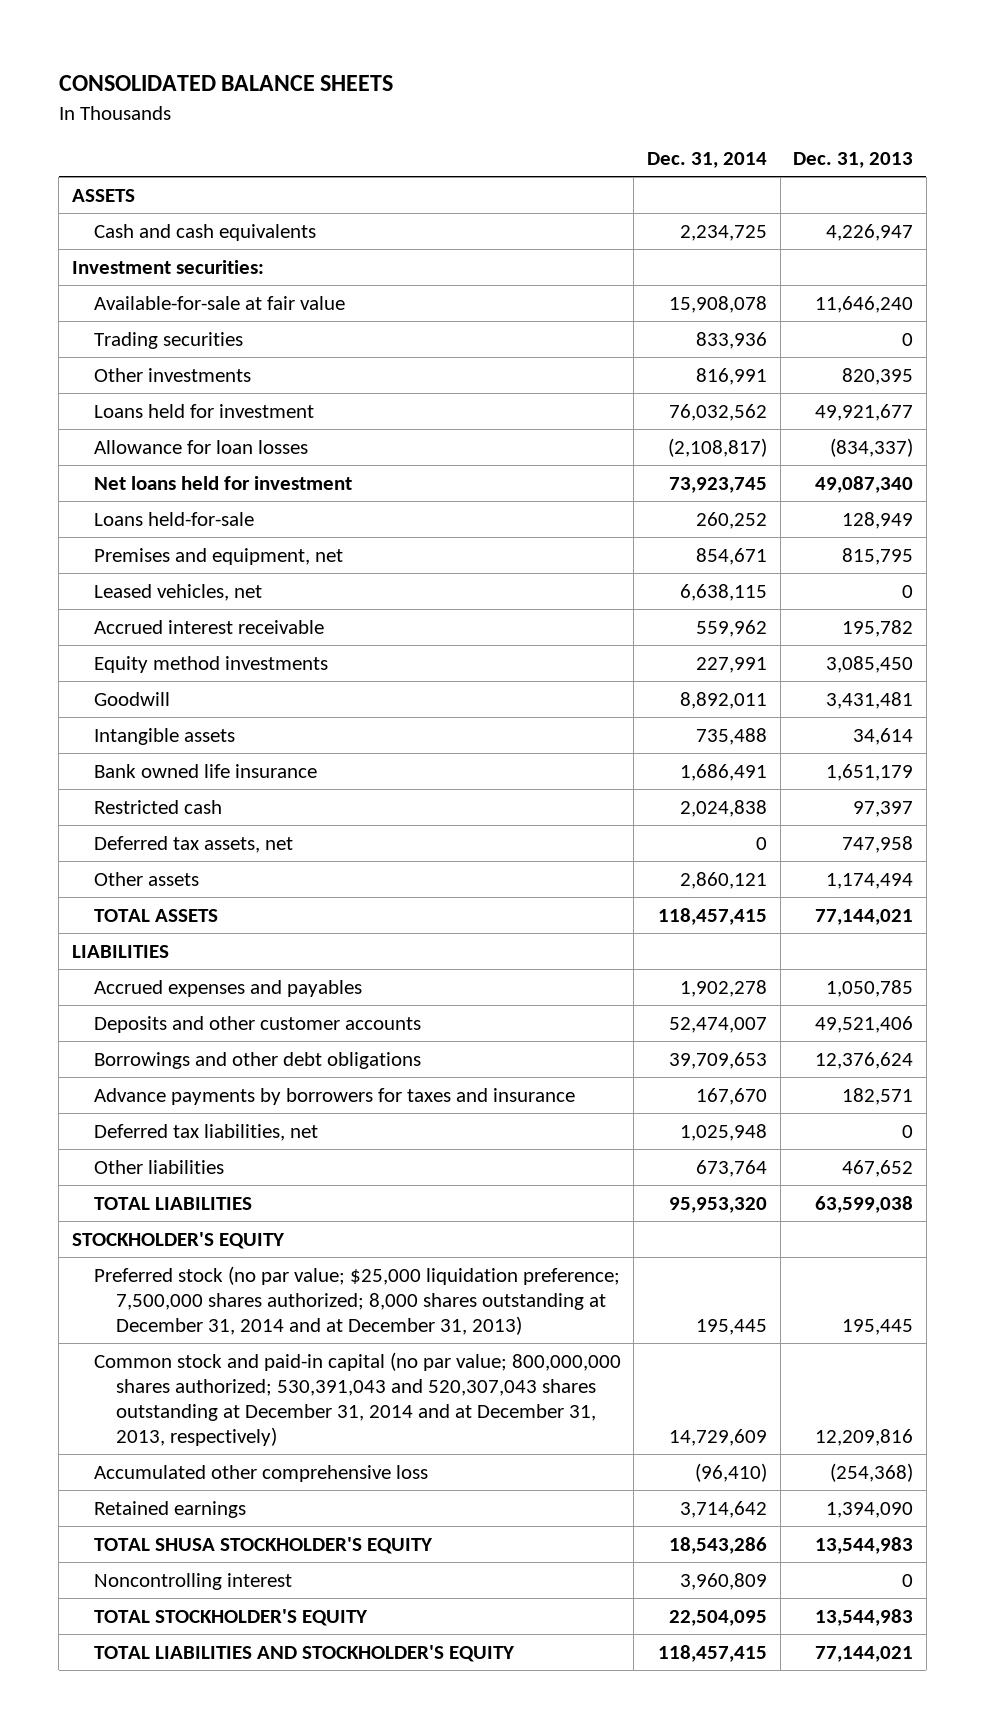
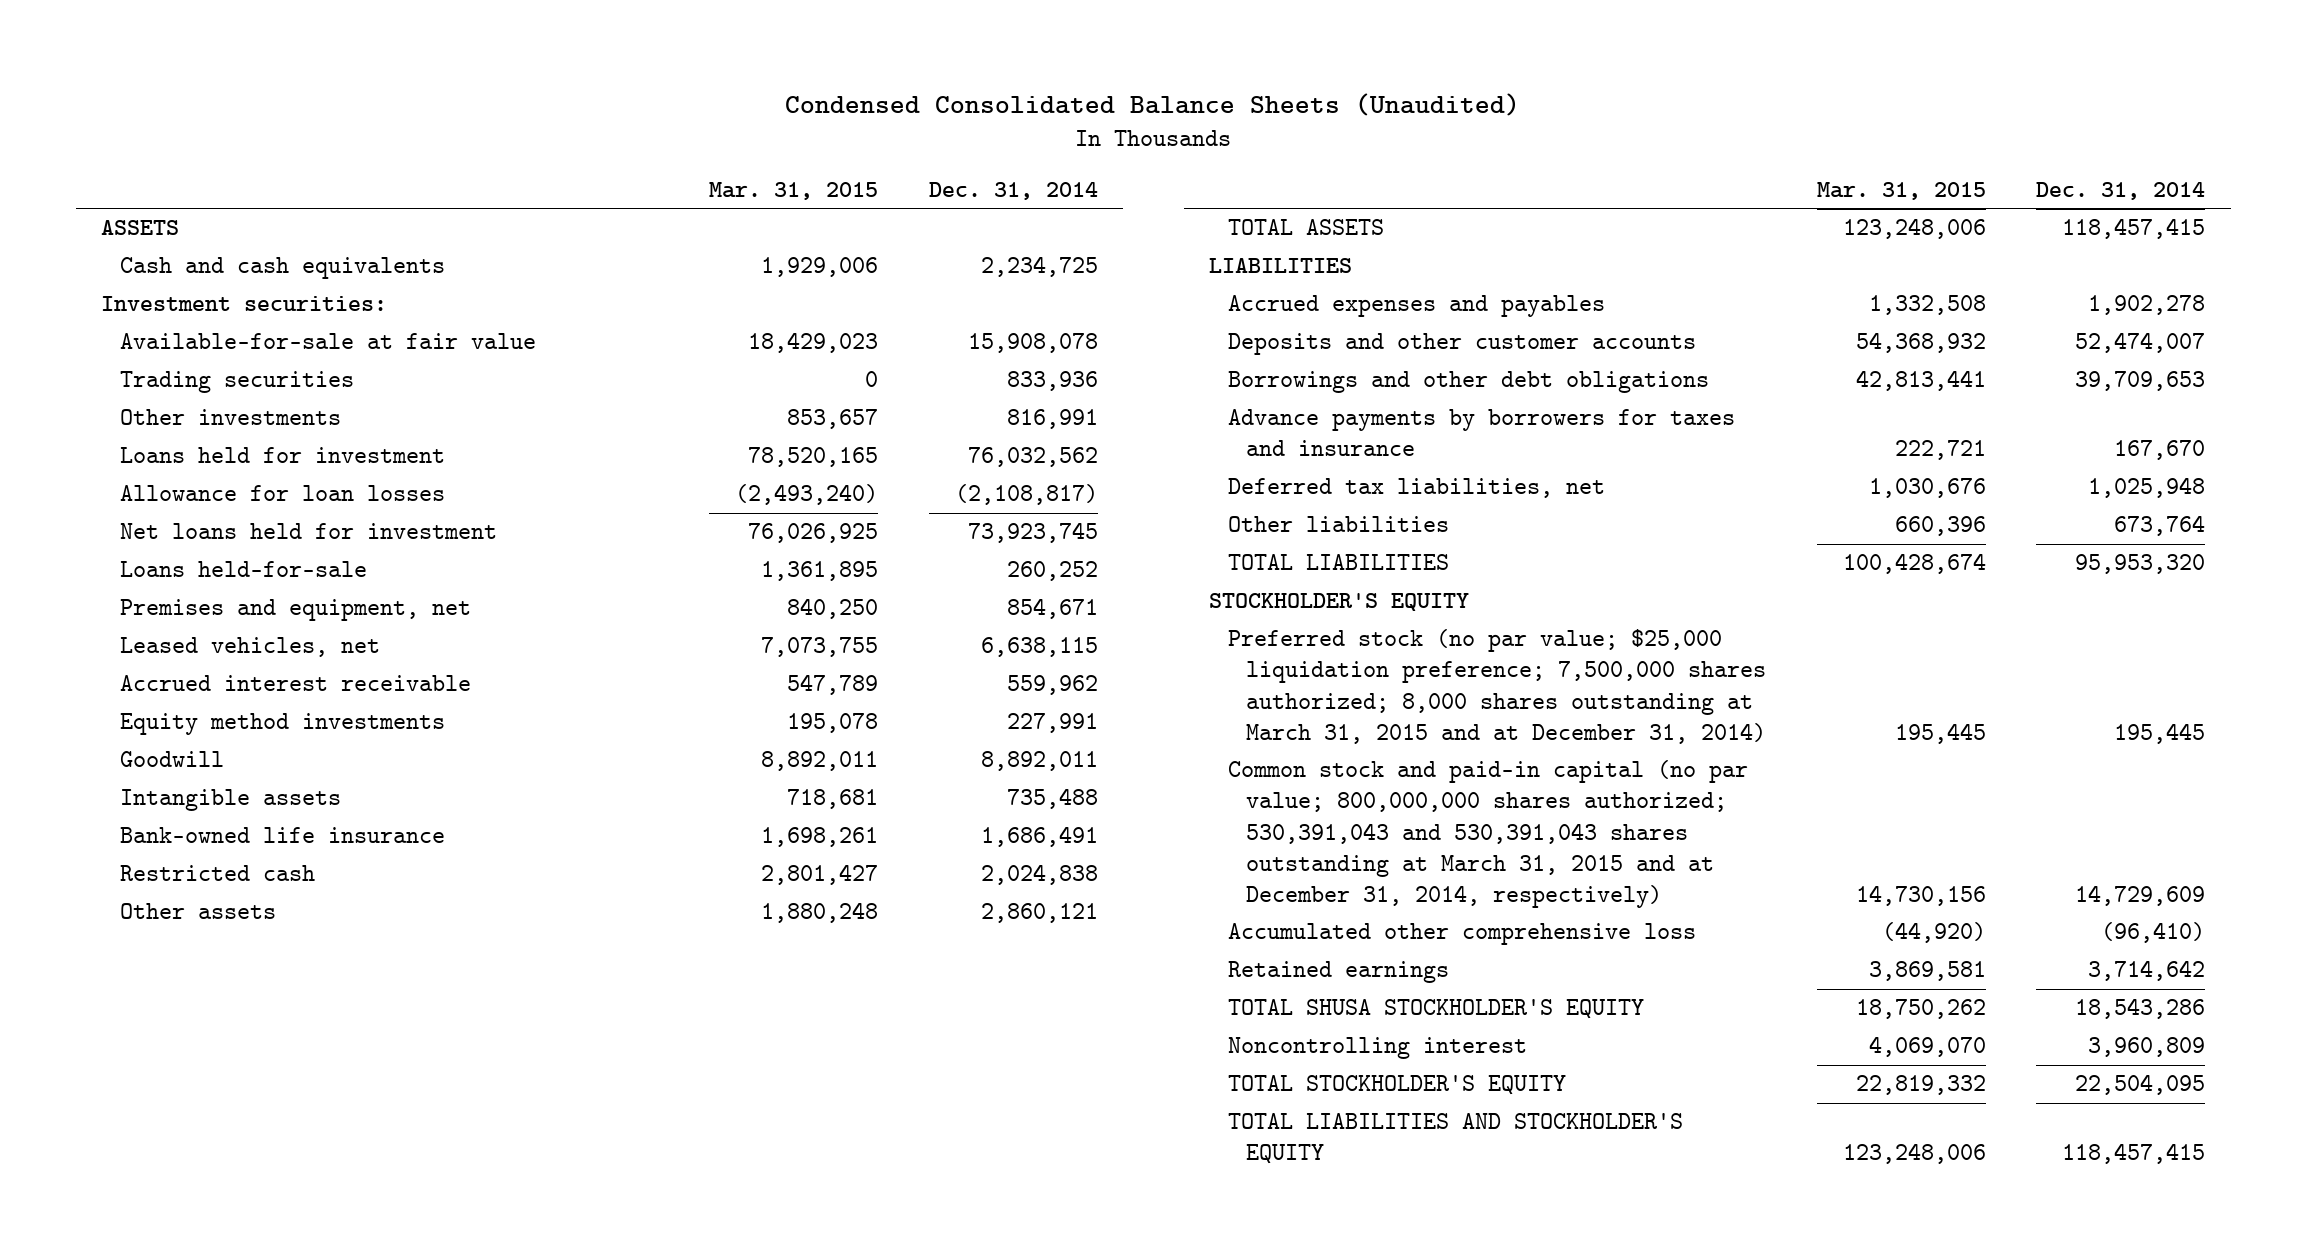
- CONSOLIDATED BALANCE SHEETS
+ Condensed Consolidated Balance Sheets (Unaudited)
- | Dec. 31, 2014 | Dec. 31, 2013
+ | Mar. 31, 2015 | Dec. 31, 2014
- Bank owned life insurance | 1,686,491 | 1,651,179
+ Bank-owned life insurance | 1,698,261 | 1,686,491
- Deferred tax assets, net | 0 | 747,958
- Preferred stock (no par value; $25,000 liquidation preference; 7,500,000 shares authorized; 8,000 shares outstanding at December 31, 2014 and at December 31, 2013) | 195,445 | 195,445
- Common stock and paid-in capital (no par value; 800,000,000 shares authorized; 530,391,043 and 520,307,043 shares outstanding at December 31, 2014 and at December 31, 2013, respectively) | 14,729,609 | 12,209,816
+ Preferred stock (no par value; $25,000 liquidation preference; 7,500,000 shares authorized; 8,000 shares outstanding at March 31, 2015 and at December 31, 2014) | 195,445 | 195,445
+ Common stock and paid-in capital (no par value; 800,000,000 shares authorized; 530,391,043 and 530,391,043 shares outstanding at March 31, 2015 and at December 31, 2014, respectively) | 14,730,156 | 14,729,609

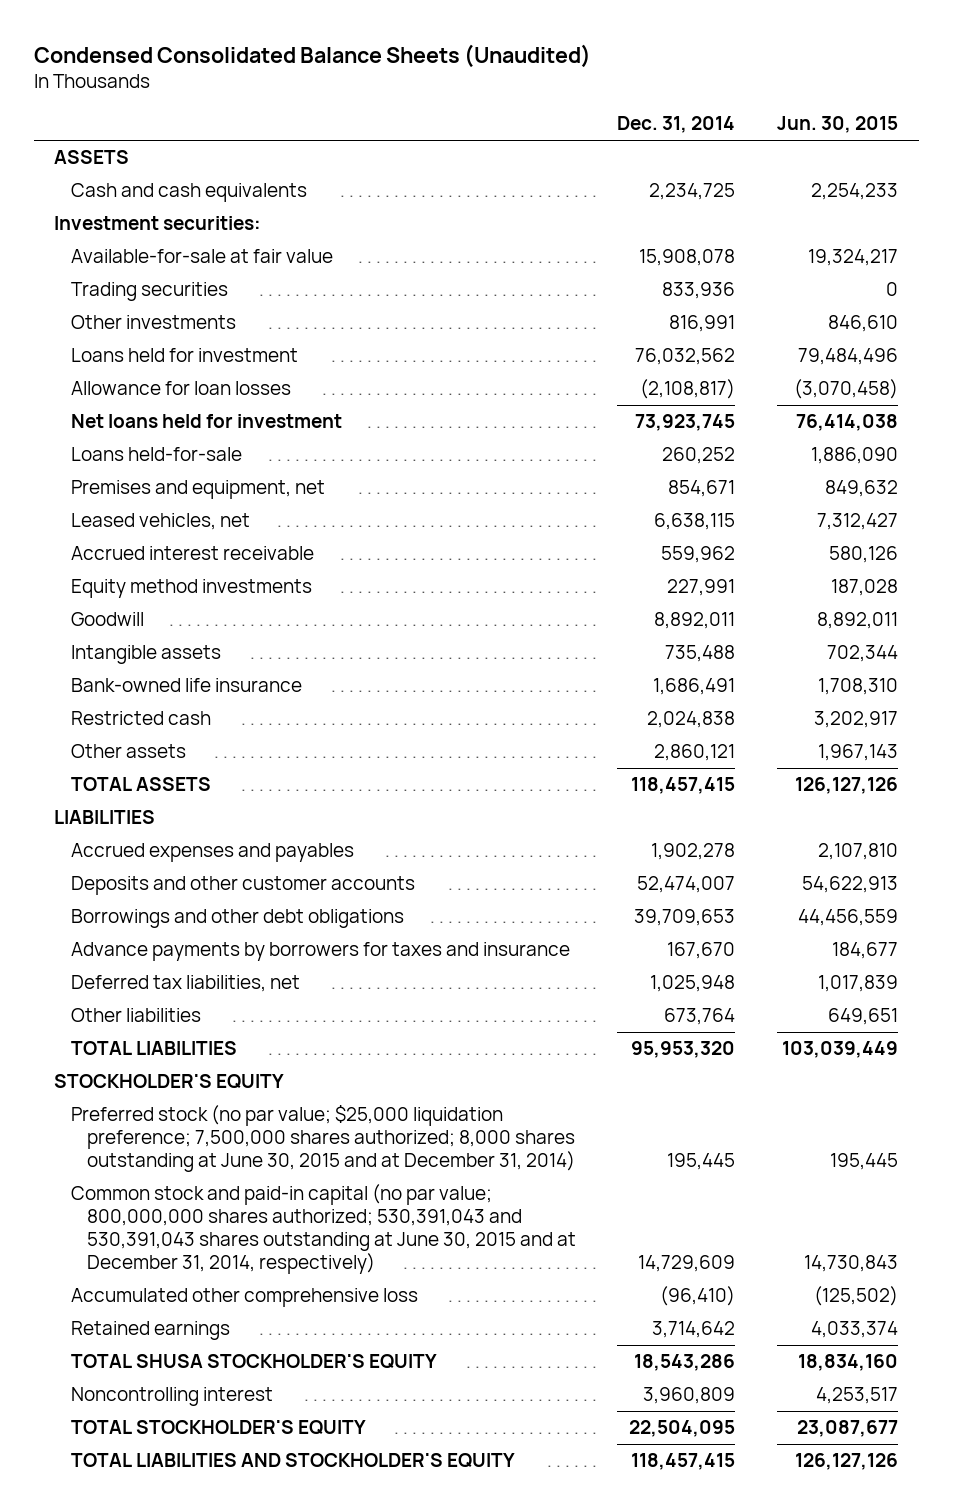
- | Mar. 31, 2015 | Dec. 31, 2014
+ | Dec. 31, 2014 | Jun. 30, 2015
- Preferred stock (no par value; $25,000 liquidation preference; 7,500,000 shares authorized; 8,000 shares outstanding at March 31, 2015 and at December 31, 2014) | 195,445 | 195,445
- Common stock and paid-in capital (no par value; 800,000,000 shares authorized; 530,391,043 and 530,391,043 shares outstanding at March 31, 2015 and at December 31, 2014, respectively) | 14,730,156 | 14,729,609
+ Preferred stock (no par value; $25,000 liquidation preference; 7,500,000 shares authorized; 8,000 shares outstanding at June 30, 2015 and at December 31, 2014) | 195,445 | 195,445
+ Common stock and paid-in capital (no par value; 800,000,000 shares authorized; 530,391,043 and 530,391,043 shares outstanding at June 30, 2015 and at December 31, 2014, respectively) | 14,729,609 | 14,730,843

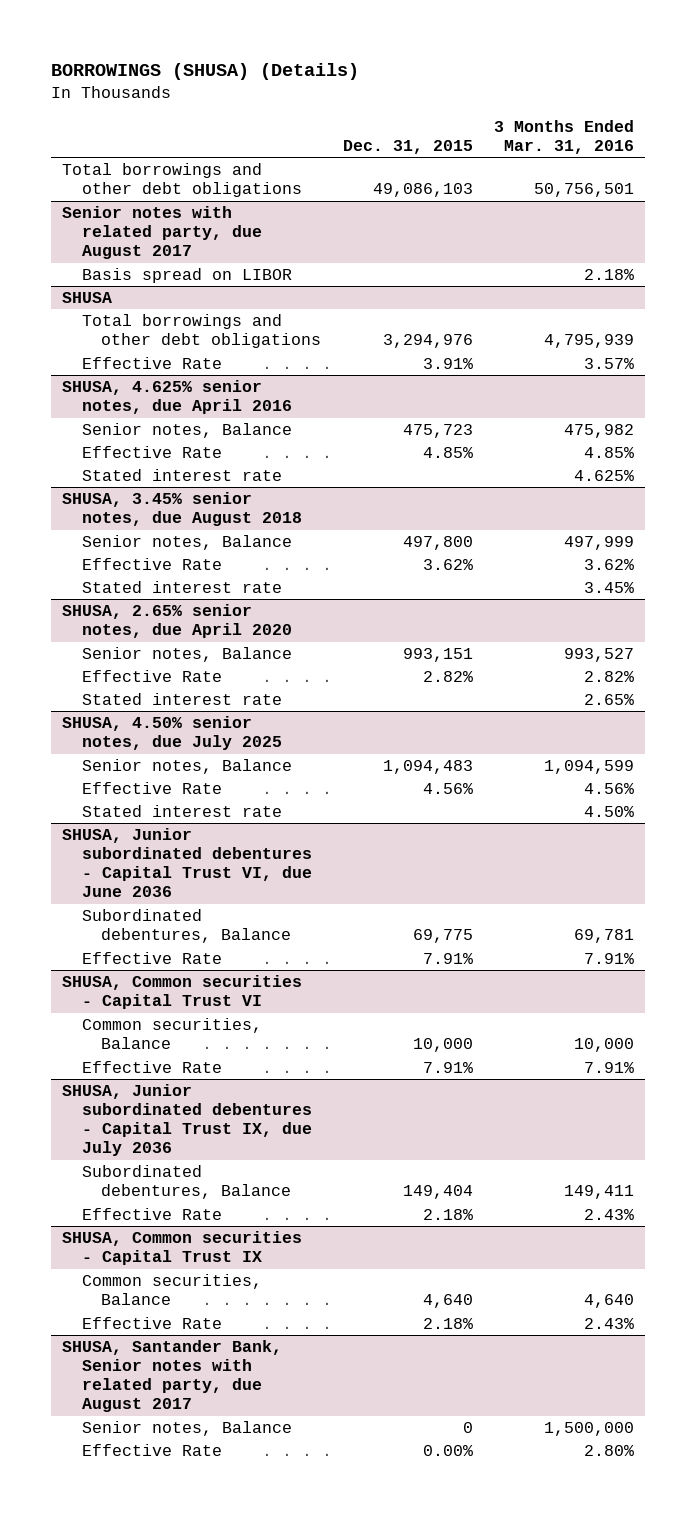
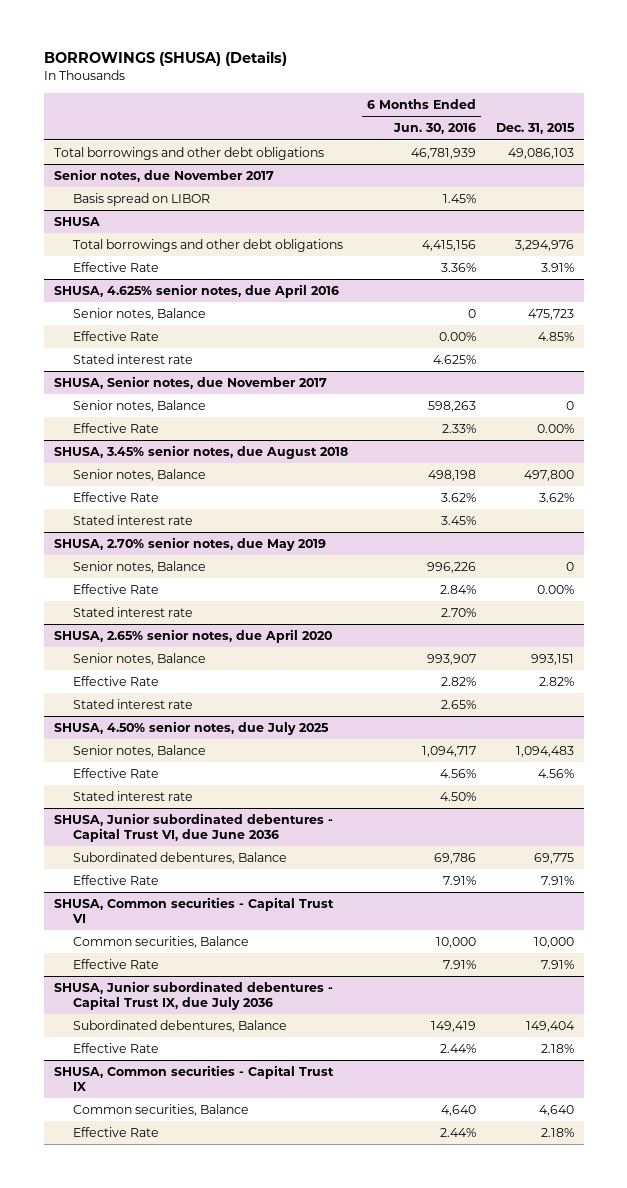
- | Dec. 31, 2015 | 3 Months Ended Mar. 31, 2016
+ | 6 Months Ended Jun. 30, 2016 | Dec. 31, 2015
- Senior notes with related party, due August 2017
+ Senior notes, due November 2017
+ SHUSA, Senior notes, due November 2017
+ Senior notes, Balance | 598,263 | 0
+ Effective Rate | 2.33% | 0.00%
+ SHUSA, 2.70% senior notes, due May 2019
+ Senior notes, Balance | 996,226 | 0
+ Effective Rate | 2.84% | 0.00%
+ Stated interest rate | 2.70% |
- SHUSA, Santander Bank, Senior notes with related party, due August 2017
- Senior notes, Balance | 0 | 1,500,000
- Effective Rate | 0.00% | 2.80%

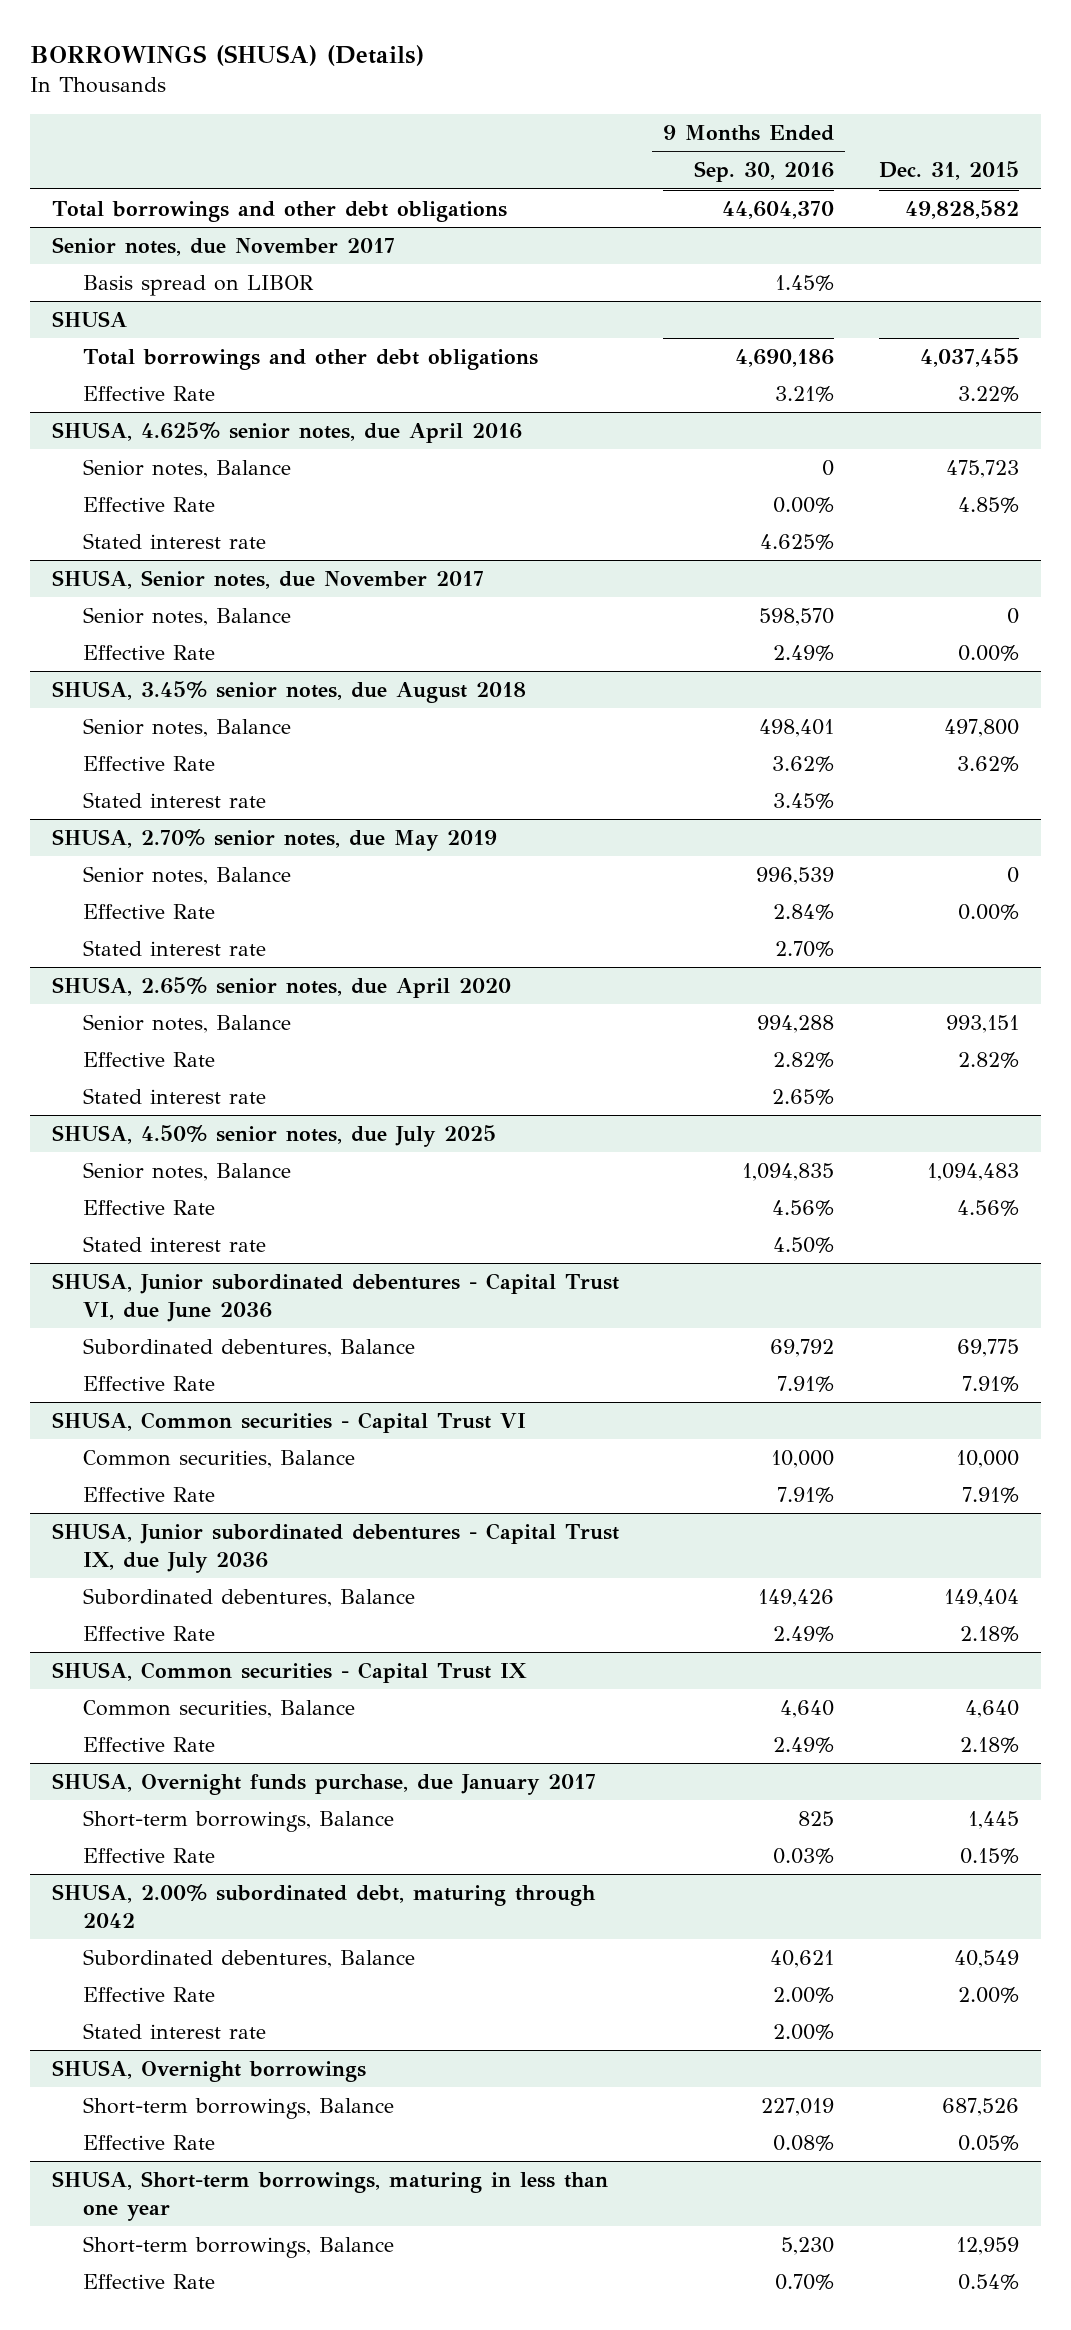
- | 6 Months Ended Jun. 30, 2016 | Dec. 31, 2015
+ | 9 Months Ended Sep. 30, 2016 | Dec. 31, 2015
- Total borrowings and other debt obligations | 46,781,939 | 49,086,103
+ Total borrowings and other debt obligations | 44,604,370 | 49,828,582
@ SHUSA
- Total borrowings and other debt obligations | 4,415,156 | 3,294,976
- Effective Rate | 3.36% | 3.91%
+ Total borrowings and other debt obligations | 4,690,186 | 4,037,455
+ Effective Rate | 3.21% | 3.22%
+ SHUSA, Overnight funds purchase, due January 2017
+ Short-term borrowings, Balance | 825 | 1,445
+ Effective Rate | 0.03% | 0.15%
+ SHUSA, 2.00% subordinated debt, maturing through 2042
+ Subordinated debentures, Balance | 40,621 | 40,549
+ Effective Rate | 2.00% | 2.00%
+ Stated interest rate | 2.00% |
+ SHUSA, Overnight borrowings
+ Short-term borrowings, Balance | 227,019 | 687,526
+ Effective Rate | 0.08% | 0.05%
+ SHUSA, Short-term borrowings, maturing in less than one year
+ Short-term borrowings, Balance | 5,230 | 12,959
+ Effective Rate | 0.70% | 0.54%

